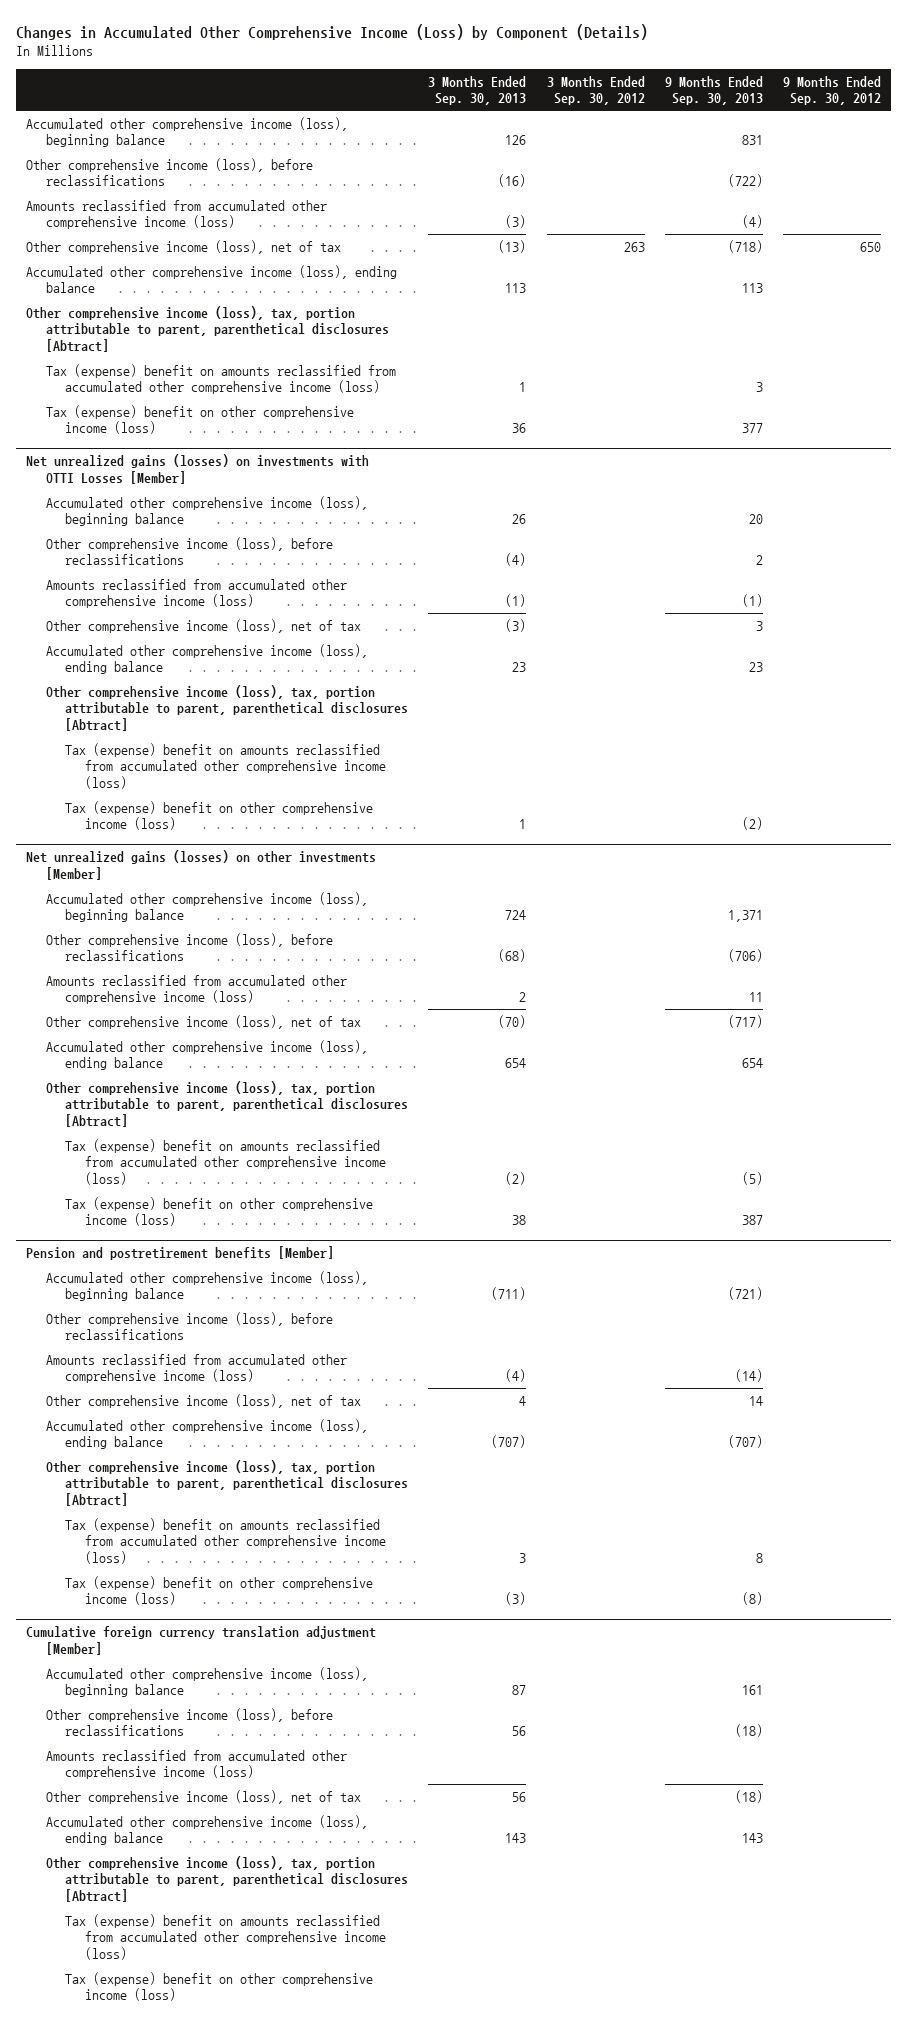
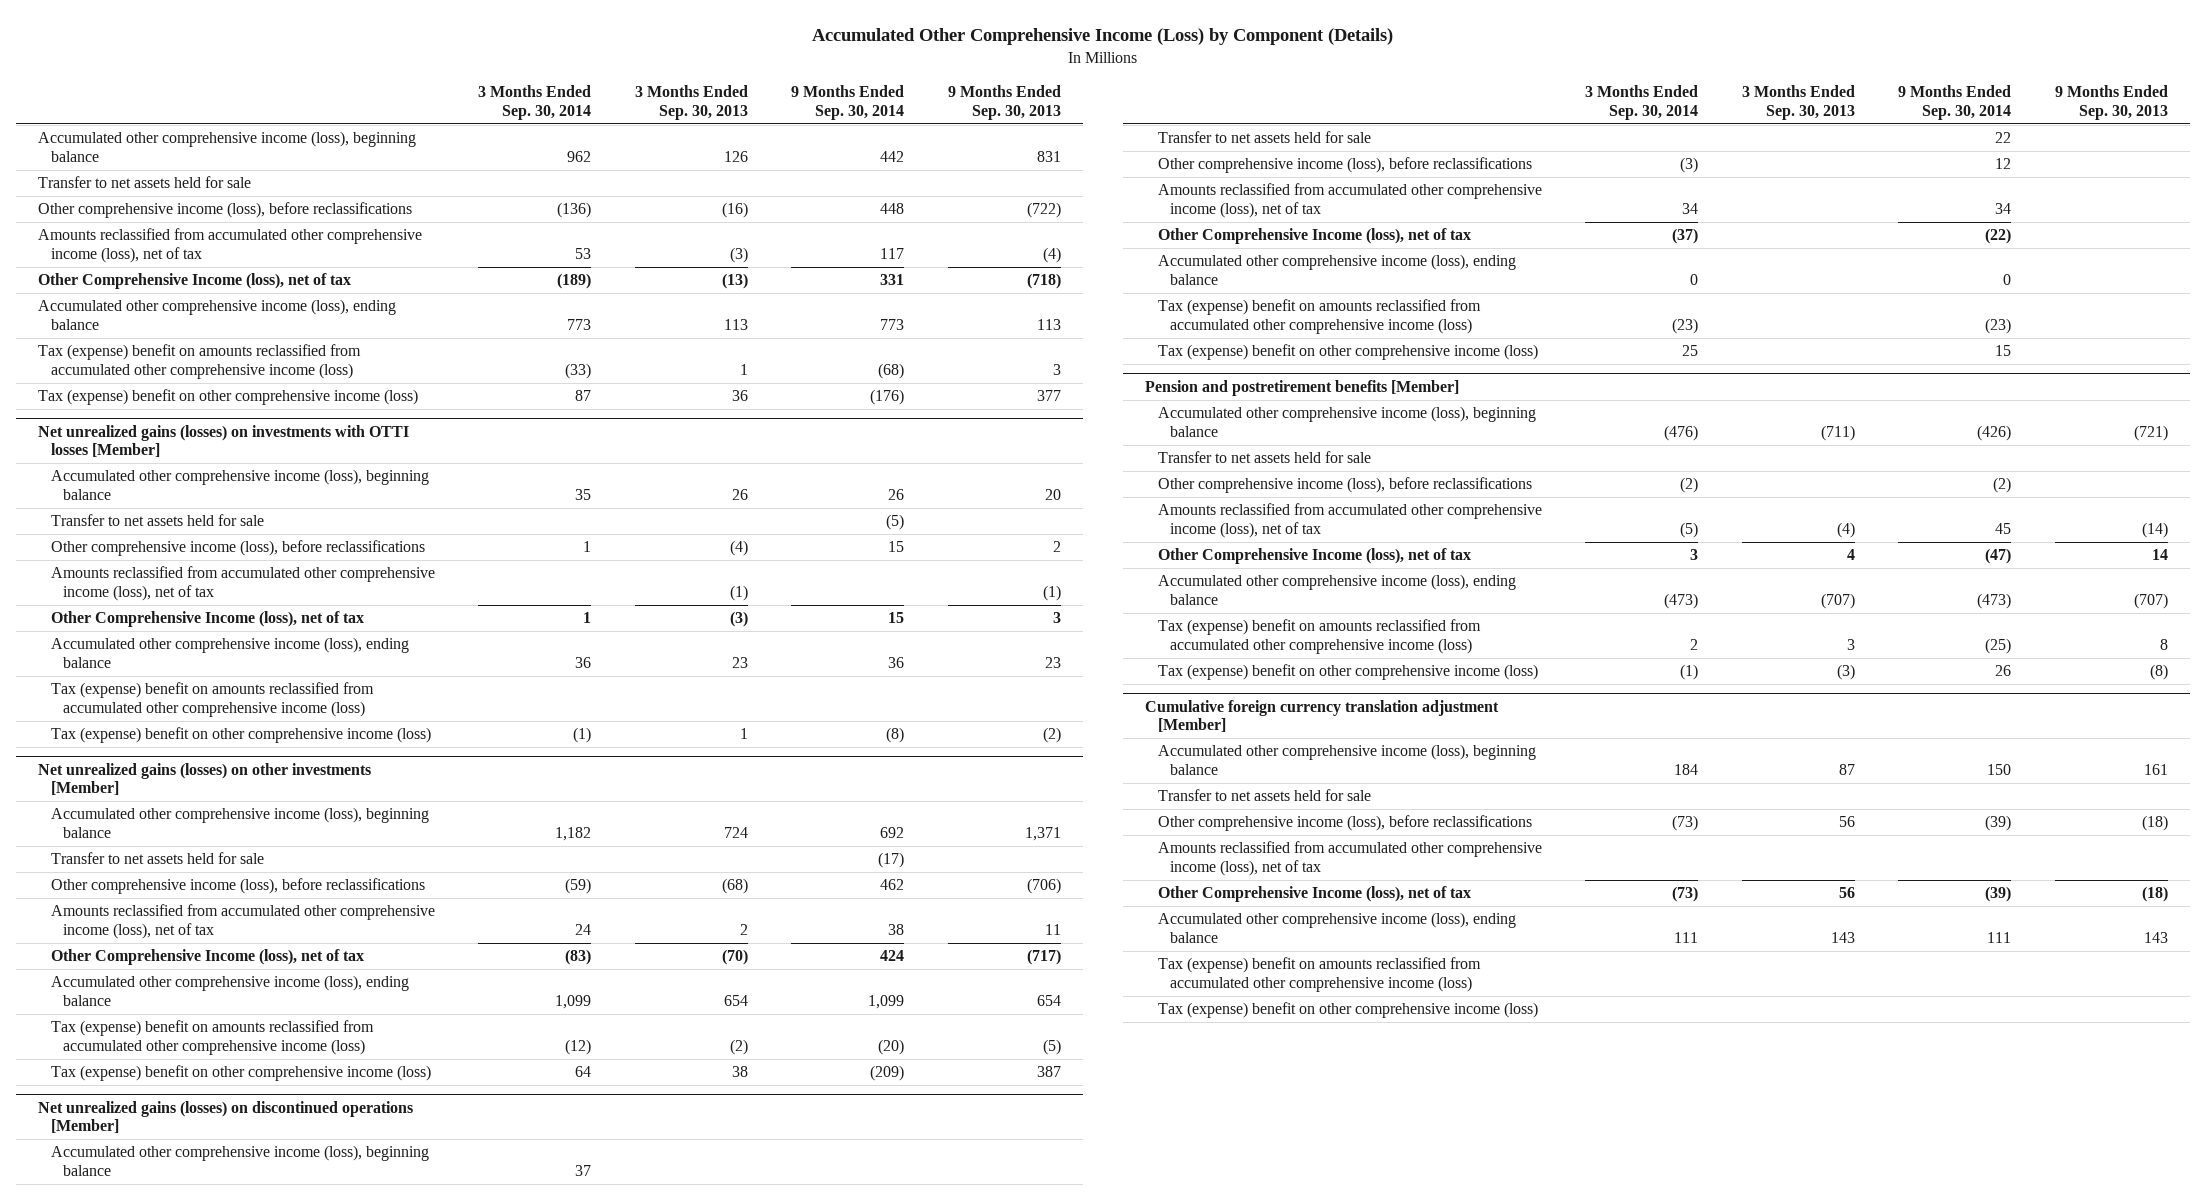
- Changes in Accumulated Other Comprehensive Income (Loss) by Component (Details)
+ Accumulated Other Comprehensive Income (Loss) by Component (Details)
- | 3 Months Ended Sep. 30, 2013 | 3 Months Ended Sep. 30, 2012 | 9 Months Ended Sep. 30, 2013 | 9 Months Ended Sep. 30, 2012
+ | 3 Months Ended Sep. 30, 2014 | 3 Months Ended Sep. 30, 2013 | 9 Months Ended Sep. 30, 2014 | 9 Months Ended Sep. 30, 2013
+ Transfer to net assets held for sale
- Amounts reclassified from accumulated other comprehensive income (loss) | (3) | | (4) |
- Other comprehensive income (loss), net of tax | (13) | 263 | (718) | 650
+ Amounts reclassified from accumulated other comprehensive income (loss), net of tax | 53 | (3) | 117 | (4)
+ Other Comprehensive Income (loss), net of tax | (189) | (13) | 331 | (718)
- Other comprehensive income (loss), tax, portion attributable to parent, parenthetical disclosures [Abtract]
- Net unrealized gains (losses) on investments with OTTI Losses [Member]
+ Net unrealized gains (losses) on investments with OTTI losses [Member]
+ Transfer to net assets held for sale | | | (5) |
- Amounts reclassified from accumulated other comprehensive income (loss) | (1) | | (1) |
- Other comprehensive income (loss), net of tax | (3) | | 3 |
+ Amounts reclassified from accumulated other comprehensive income (loss), net of tax | | (1) | | (1)
+ Other Comprehensive Income (loss), net of tax | 1 | (3) | 15 | 3
- Other comprehensive income (loss), tax, portion attributable to parent, parenthetical disclosures [Abtract]
@ Net unrealized gains (losses) on other investments [Member]
+ Transfer to net assets held for sale | | | (17) |
- Amounts reclassified from accumulated other comprehensive income (loss) | 2 | | 11 |
- Other comprehensive income (loss), net of tax | (70) | | (717) |
+ Amounts reclassified from accumulated other comprehensive income (loss), net of tax | 24 | 2 | 38 | 11
+ Other Comprehensive Income (loss), net of tax | (83) | (70) | 424 | (717)
- Other comprehensive income (loss), tax, portion attributable to parent, parenthetical disclosures [Abtract]
+ Net unrealized gains (losses) on discontinued operations [Member]
+ Accumulated other comprehensive income (loss), beginning balance | 37 | | |
+ Transfer to net assets held for sale | | | 22 |
+ Other comprehensive income (loss), before reclassifications | (3) | | 12 |
+ Amounts reclassified from accumulated other comprehensive income (loss), net of tax | 34 | | 34 |
+ Other Comprehensive Income (loss), net of tax | (37) | | (22) |
+ Accumulated other comprehensive income (loss), ending balance | 0 | | 0 |
+ Tax (expense) benefit on amounts reclassified from accumulated other comprehensive income (loss) | (23) | | (23) |
+ Tax (expense) benefit on other comprehensive income (loss) | 25 | | 15 |
@ Pension and postretirement benefits [Member]
+ Transfer to net assets held for sale
- Amounts reclassified from accumulated other comprehensive income (loss) | (4) | | (14) |
- Other comprehensive income (loss), net of tax | 4 | | 14 |
+ Amounts reclassified from accumulated other comprehensive income (loss), net of tax | (5) | (4) | 45 | (14)
+ Other Comprehensive Income (loss), net of tax | 3 | 4 | (47) | 14
- Other comprehensive income (loss), tax, portion attributable to parent, parenthetical disclosures [Abtract]
@ Cumulative foreign currency translation adjustment [Member]
+ Transfer to net assets held for sale
- Amounts reclassified from accumulated other comprehensive income (loss)
- Other comprehensive income (loss), net of tax | 56 | | (18) |
+ Amounts reclassified from accumulated other comprehensive income (loss), net of tax
+ Other Comprehensive Income (loss), net of tax | (73) | 56 | (39) | (18)
- Other comprehensive income (loss), tax, portion attributable to parent, parenthetical disclosures [Abtract]

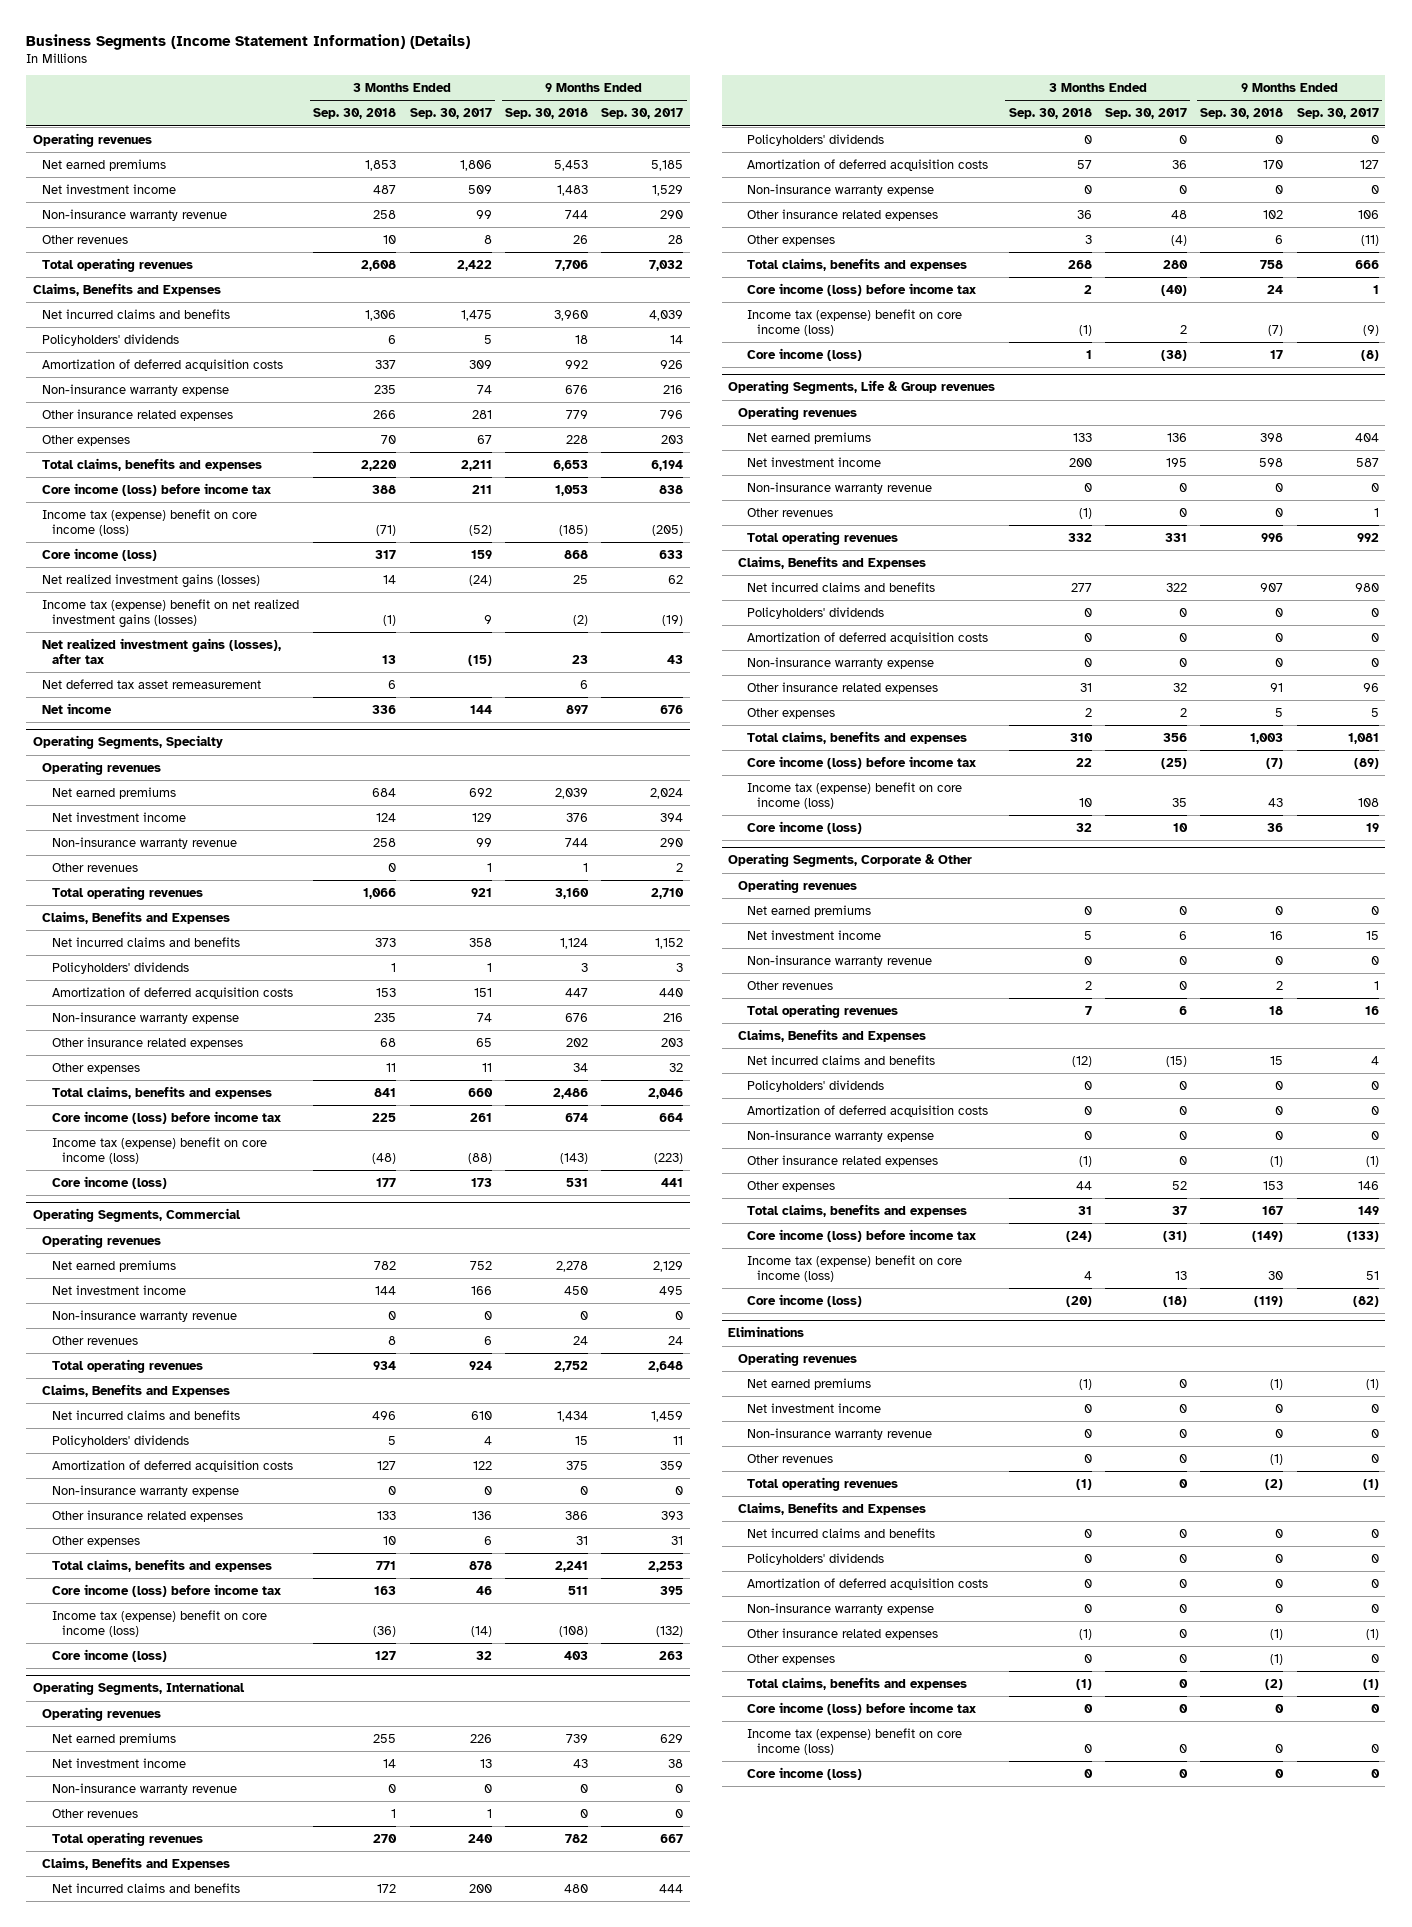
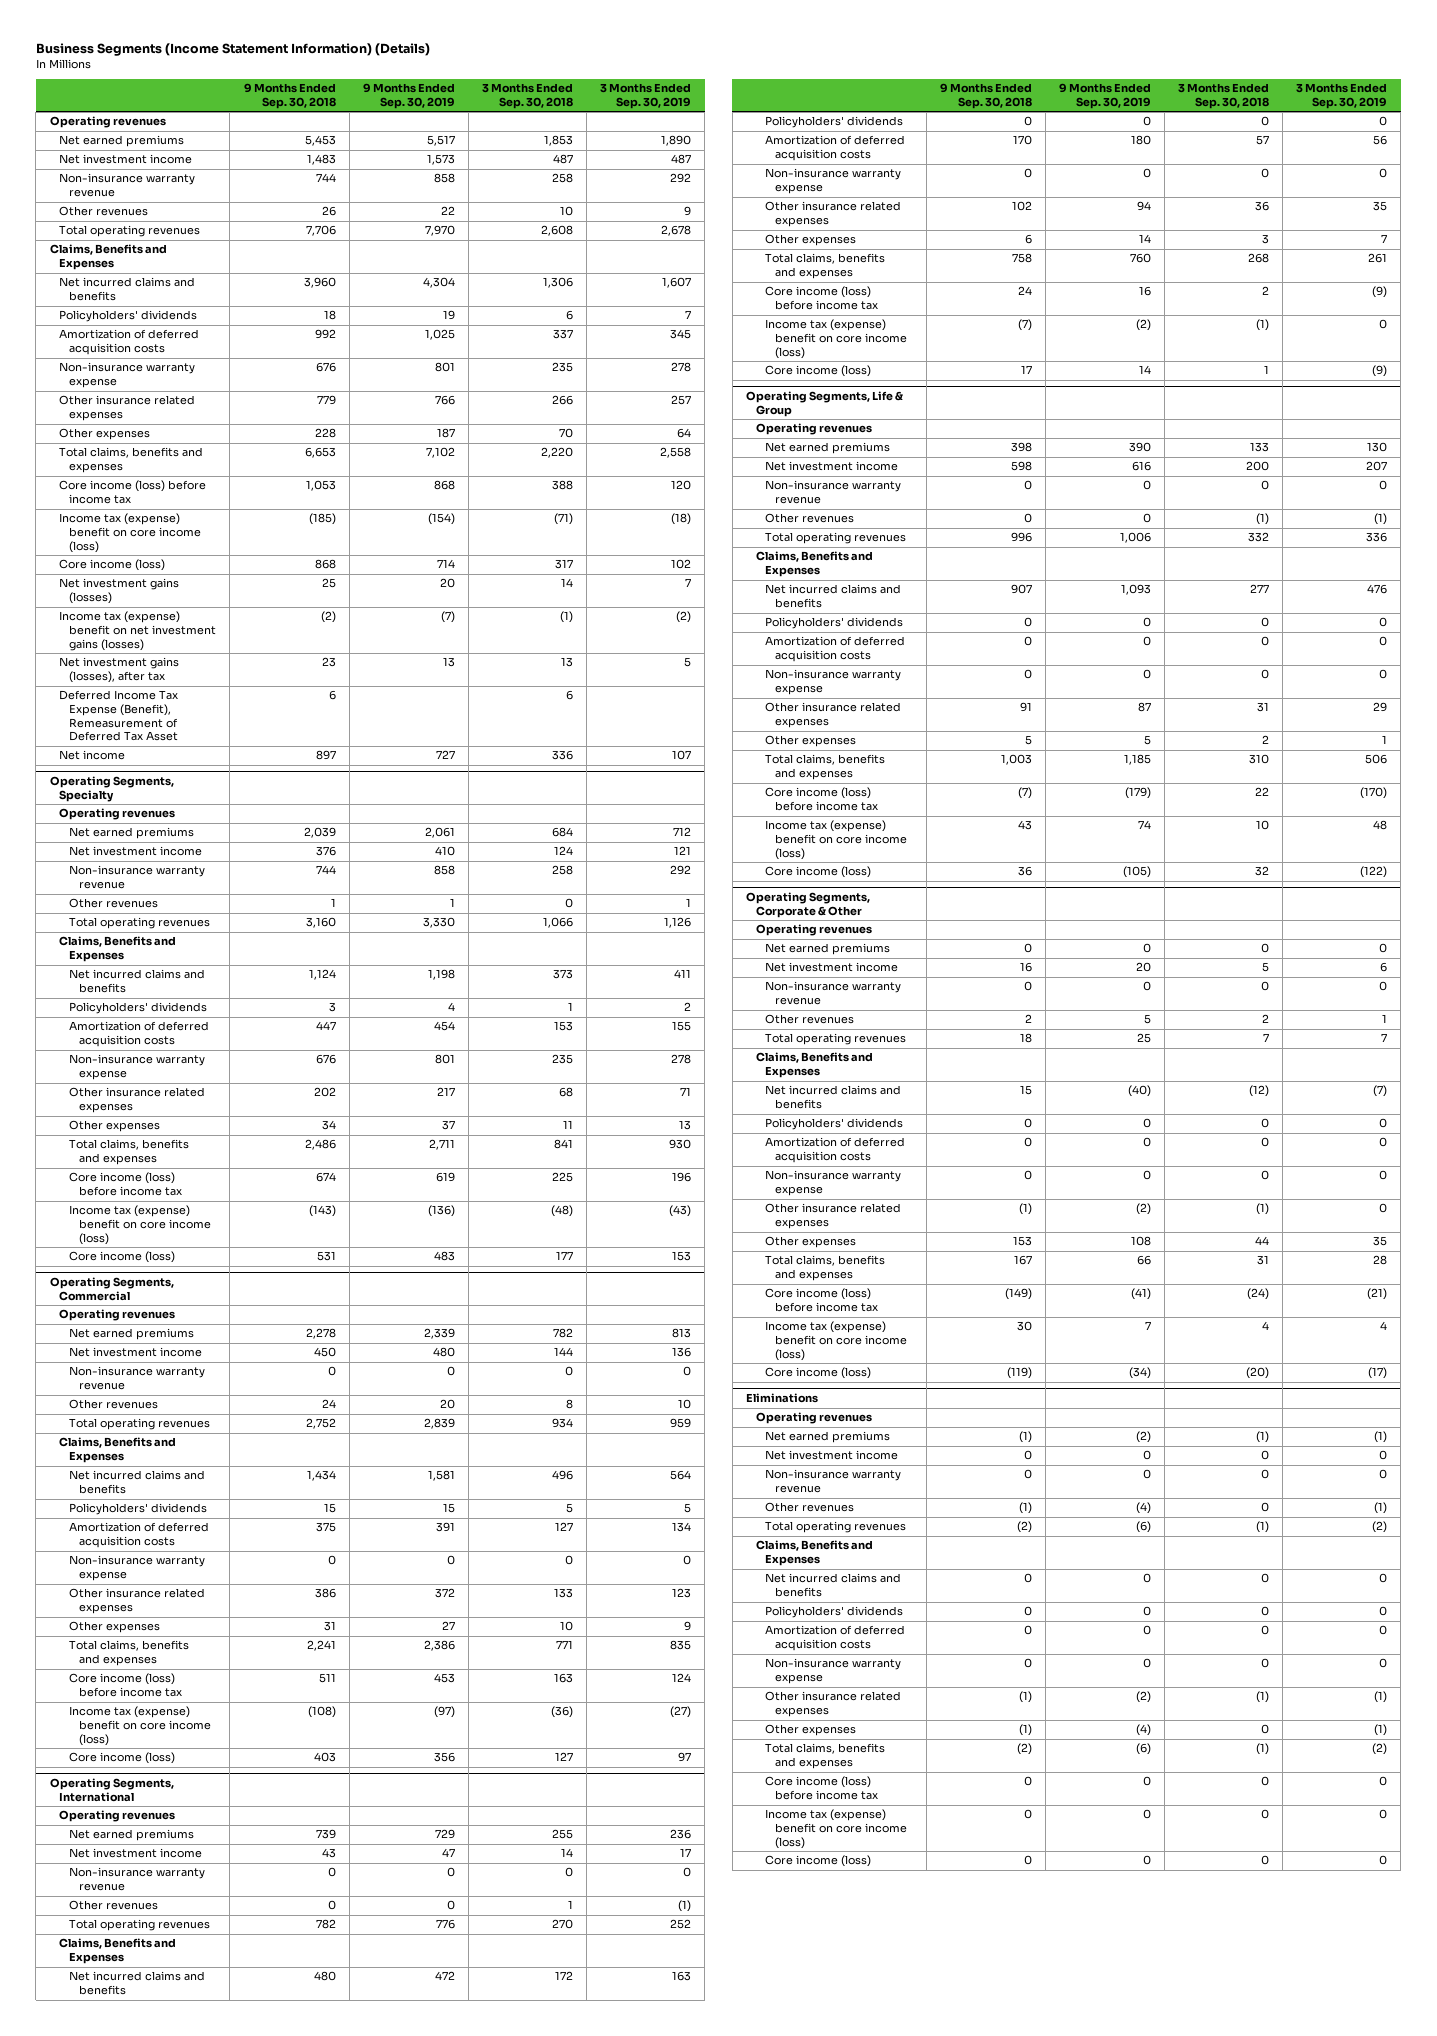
- | 3 Months Ended Sep. 30, 2018 | 3 Months Ended Sep. 30, 2017 | 9 Months Ended Sep. 30, 2018 | 9 Months Ended Sep. 30, 2017
+ | 9 Months Ended Sep. 30, 2018 | 9 Months Ended Sep. 30, 2019 | 3 Months Ended Sep. 30, 2018 | 3 Months Ended Sep. 30, 2019
- Net realized investment gains (losses) | 14 | (24) | 25 | 62
- Income tax (expense) benefit on net realized investment gains (losses) | (1) | 9 | (2) | (19)
- Net realized investment gains (losses), after tax | 13 | (15) | 23 | 43
- Net deferred tax asset remeasurement | 6 | | 6 |
+ Net investment gains (losses) | 25 | 20 | 14 | 7
+ Income tax (expense) benefit on net investment gains (losses) | (2) | (7) | (1) | (2)
+ Net investment gains (losses), after tax | 23 | 13 | 13 | 5
+ Deferred Income Tax Expense (Benefit), Remeasurement of Deferred Tax Asset | 6 | | 6 |
- Operating Segments, Life & Group revenues
+ Operating Segments, Life & Group

